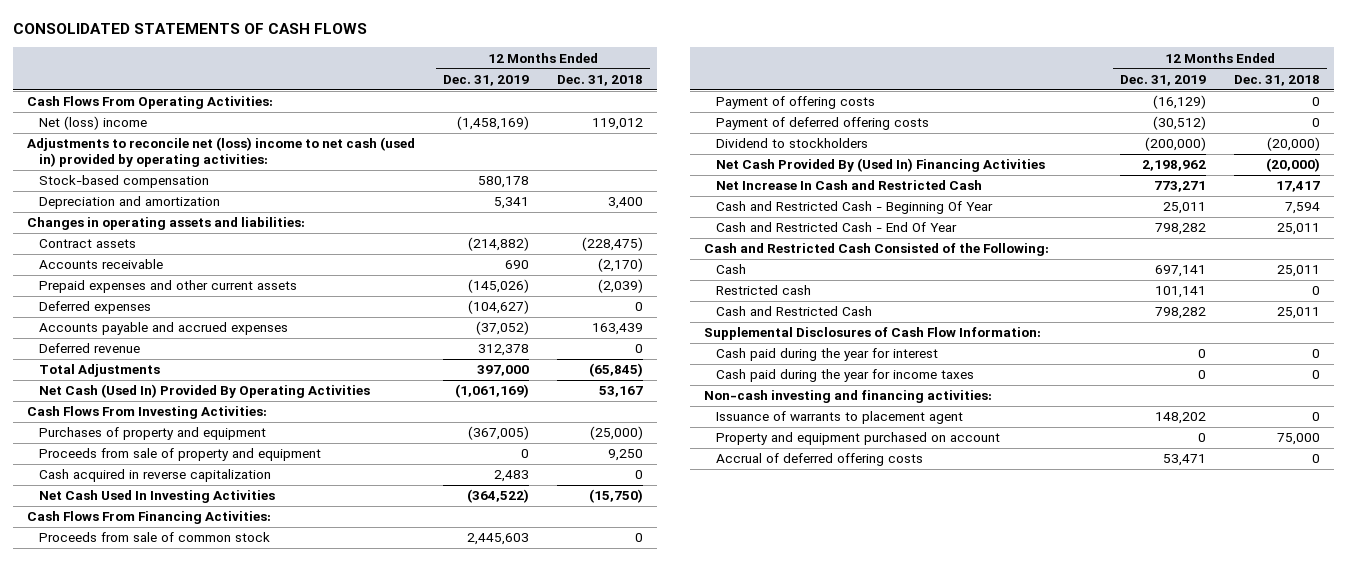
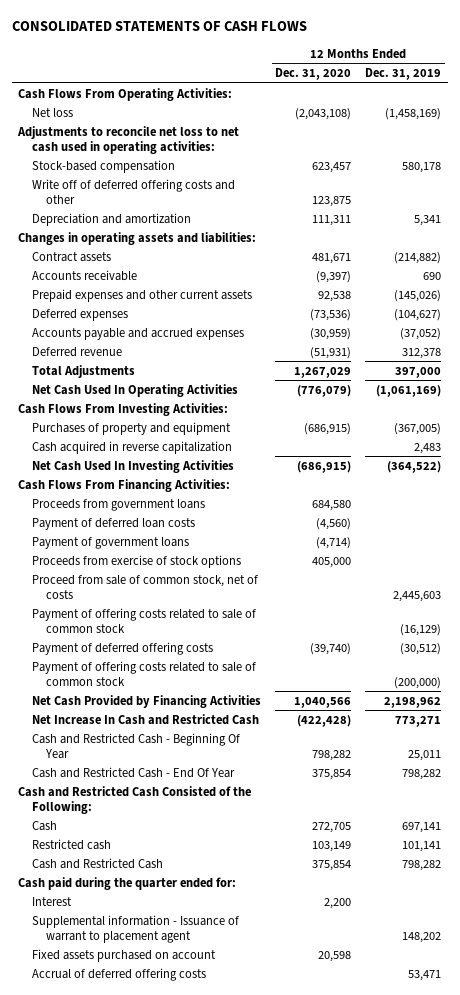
- | 12 Months Ended Dec. 31, 2019 | 12 Months Ended Dec. 31, 2018
+ | 12 Months Ended Dec. 31, 2020 | 12 Months Ended Dec. 31, 2019
- Net (loss) income | (1,458,169) | 119,012
- Adjustments to reconcile net (loss) income to net cash (used in) provided by operating activities:
+ Net loss | (2,043,108) | (1,458,169)
+ Adjustments to reconcile net loss to net cash used in operating activities:
+ Write off of deferred offering costs and other | 123,875 |
- Net Cash (Used In) Provided By Operating Activities | (1,061,169) | 53,167
+ Net Cash Used In Operating Activities | (776,079) | (1,061,169)
- Proceeds from sale of property and equipment | 0 | 9,250
- Proceeds from sale of common stock | 2,445,603 | 0
- Payment of offering costs | (16,129) | 0
+ Proceeds from government loans | 684,580 |
+ Payment of deferred loan costs | (4,560) |
+ Payment of government loans | (4,714) |
+ Proceeds from exercise of stock options | 405,000 |
+ Proceed from sale of common stock, net of costs | | 2,445,603
+ Payment of offering costs related to sale of common stock | | (16,129)
- Dividend to stockholders | (200,000) | (20,000)
- Net Cash Provided By (Used In) Financing Activities | 2,198,962 | (20,000)
+ Payment of offering costs related to sale of common stock | | (200,000)
+ Net Cash Provided by Financing Activities | 1,040,566 | 2,198,962
- Supplemental Disclosures of Cash Flow Information:
- Cash paid during the year for interest | 0 | 0
- Cash paid during the year for income taxes | 0 | 0
- Non-cash investing and financing activities:
- Issuance of warrants to placement agent | 148,202 | 0
- Property and equipment purchased on account | 0 | 75,000
+ Cash paid during the quarter ended for:
+ Interest | 2,200 |
+ Supplemental information - Issuance of warrant to placement agent | | 148,202
+ Fixed assets purchased on account | 20,598 |

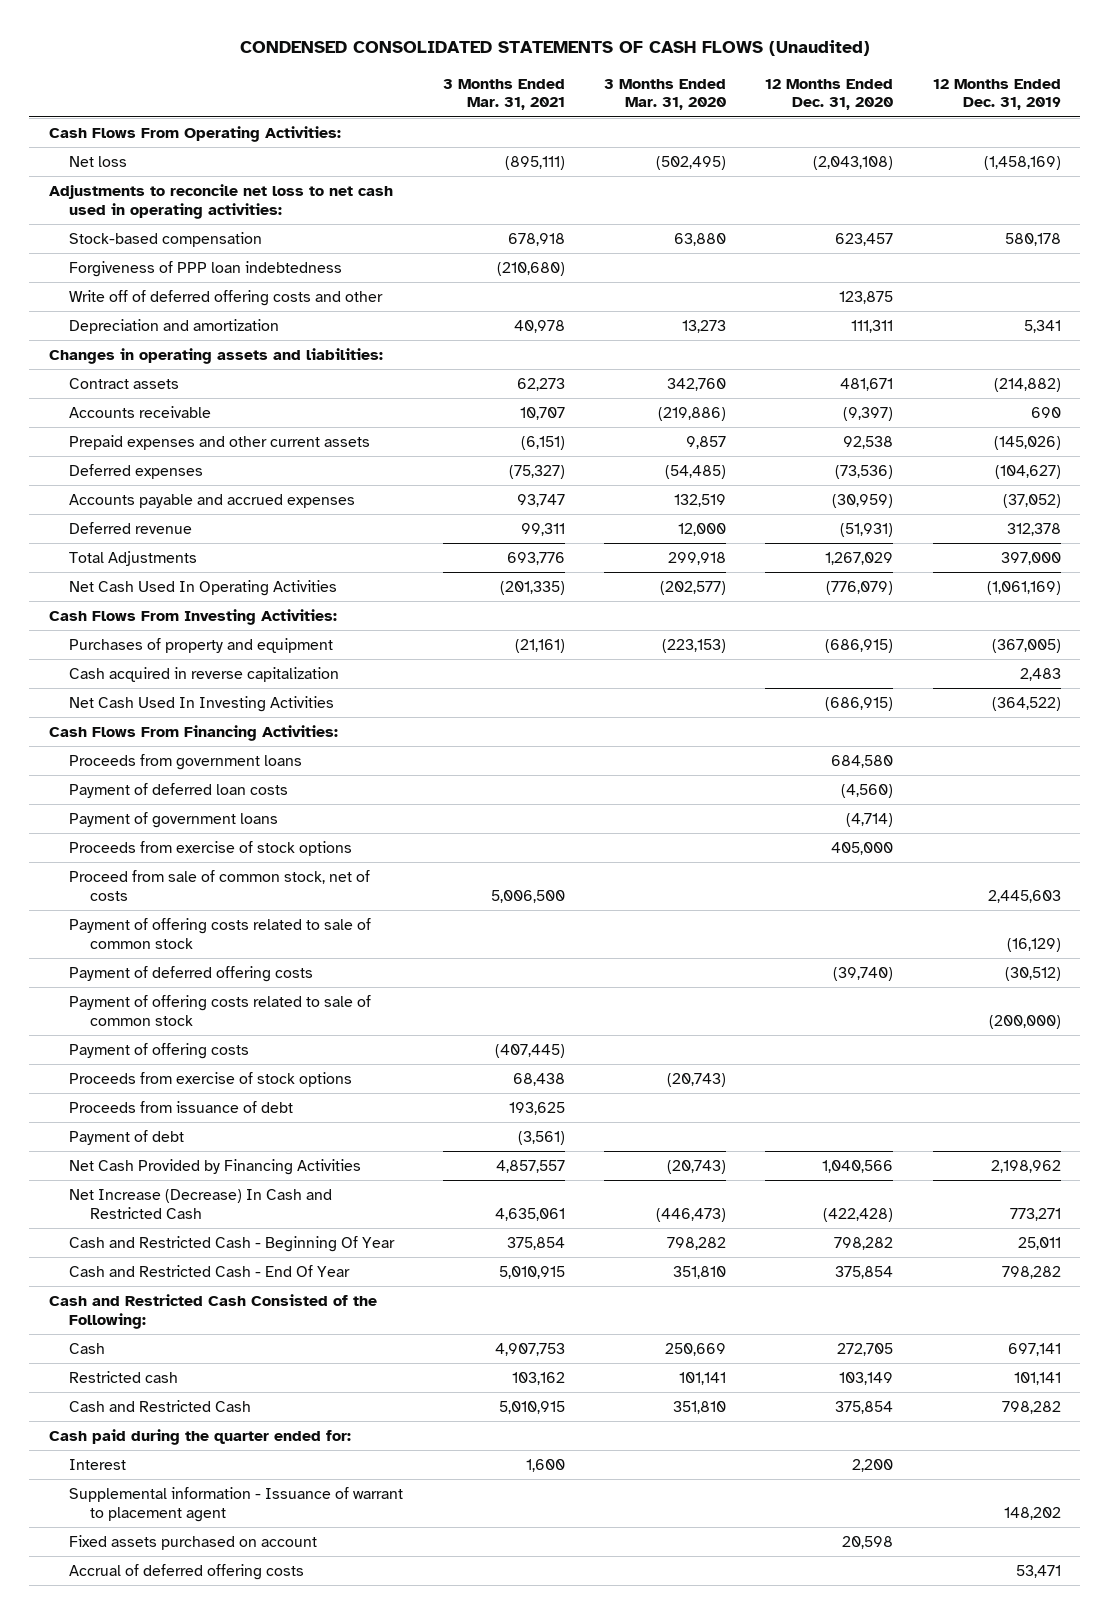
- CONSOLIDATED STATEMENTS OF CASH FLOWS
+ CONDENSED CONSOLIDATED STATEMENTS OF CASH FLOWS (Unaudited)
- | 12 Months Ended Dec. 31, 2020 | 12 Months Ended Dec. 31, 2019
+ | 3 Months Ended Mar. 31, 2021 | 3 Months Ended Mar. 31, 2020 | 12 Months Ended Dec. 31, 2020 | 12 Months Ended Dec. 31, 2019
+ Forgiveness of PPP loan indebtedness | (210,680) | | |
+ Payment of offering costs | (407,445) | | |
+ Proceeds from exercise of stock options | 68,438 | (20,743) | |
+ Proceeds from issuance of debt | 193,625 | | |
+ Payment of debt | (3,561) | | |
- Net Increase In Cash and Restricted Cash | (422,428) | 773,271
+ Net Increase (Decrease) In Cash and Restricted Cash | 4,635,061 | (446,473) | (422,428) | 773,271

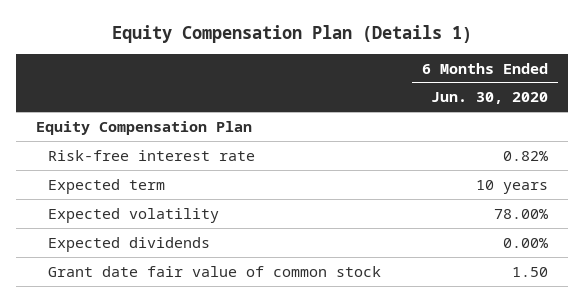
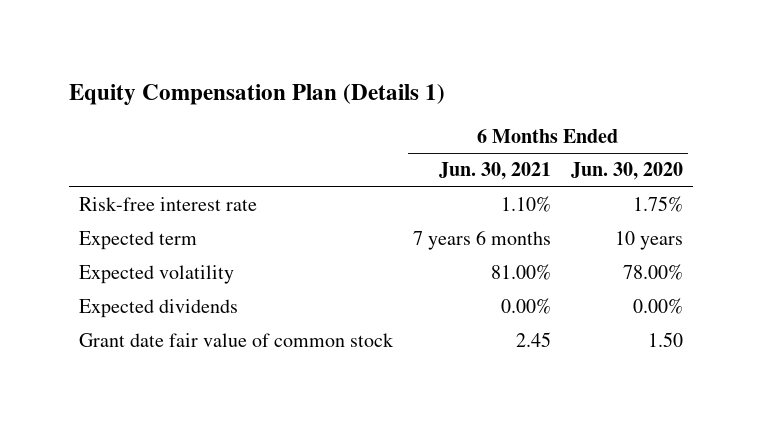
- | 6 Months Ended Jun. 30, 2020
+ | 6 Months Ended Jun. 30, 2021 | 6 Months Ended Jun. 30, 2020
- Equity Compensation Plan
- Risk-free interest rate | 0.82%
+ Risk-free interest rate | 1.10% | 1.75%

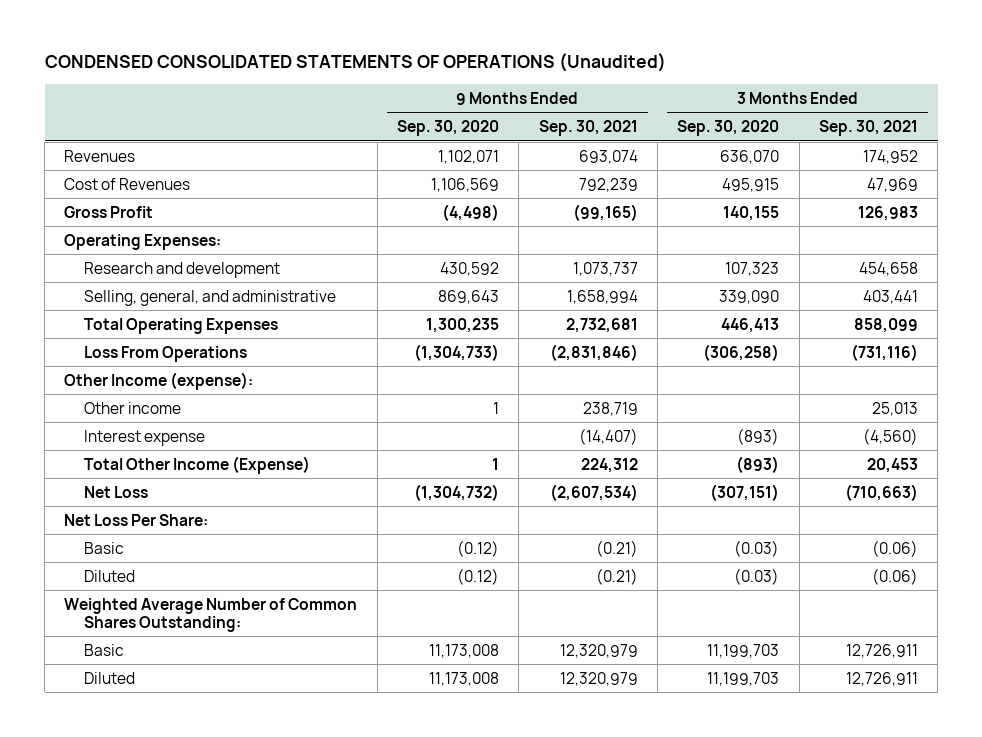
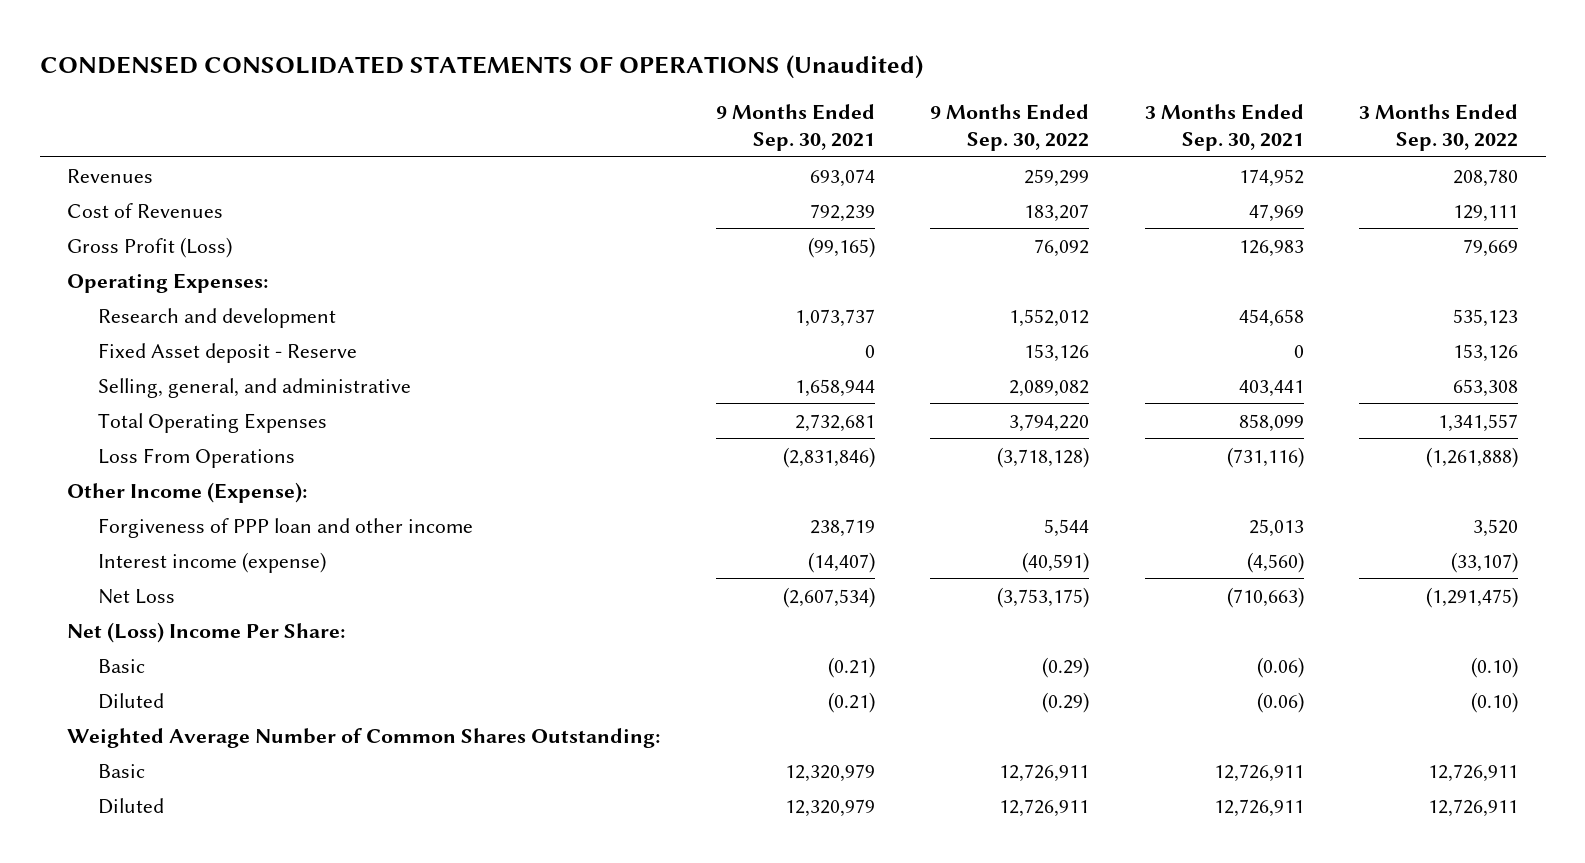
- | 9 Months Ended Sep. 30, 2020 | 9 Months Ended Sep. 30, 2021 | 3 Months Ended Sep. 30, 2020 | 3 Months Ended Sep. 30, 2021
+ | 9 Months Ended Sep. 30, 2021 | 9 Months Ended Sep. 30, 2022 | 3 Months Ended Sep. 30, 2021 | 3 Months Ended Sep. 30, 2022
- Gross Profit | (4,498) | (99,165) | 140,155 | 126,983
+ Gross Profit (Loss) | (99,165) | 76,092 | 126,983 | 79,669
- Selling, general, and administrative | 869,643 | 1,658,994 | 339,090 | 403,441
+ Fixed Asset deposit - Reserve | 0 | 153,126 | 0 | 153,126
+ Selling, general, and administrative | 1,658,944 | 2,089,082 | 403,441 | 653,308
- Other Income (expense):
- Other income | 1 | 238,719 | | 25,013
- Interest expense | | (14,407) | (893) | (4,560)
- Total Other Income (Expense) | 1 | 224,312 | (893) | 20,453
+ Other Income (Expense):
+ Forgiveness of PPP loan and other income | 238,719 | 5,544 | 25,013 | 3,520
+ Interest income (expense) | (14,407) | (40,591) | (4,560) | (33,107)
- Net Loss Per Share:
+ Net (Loss) Income Per Share:

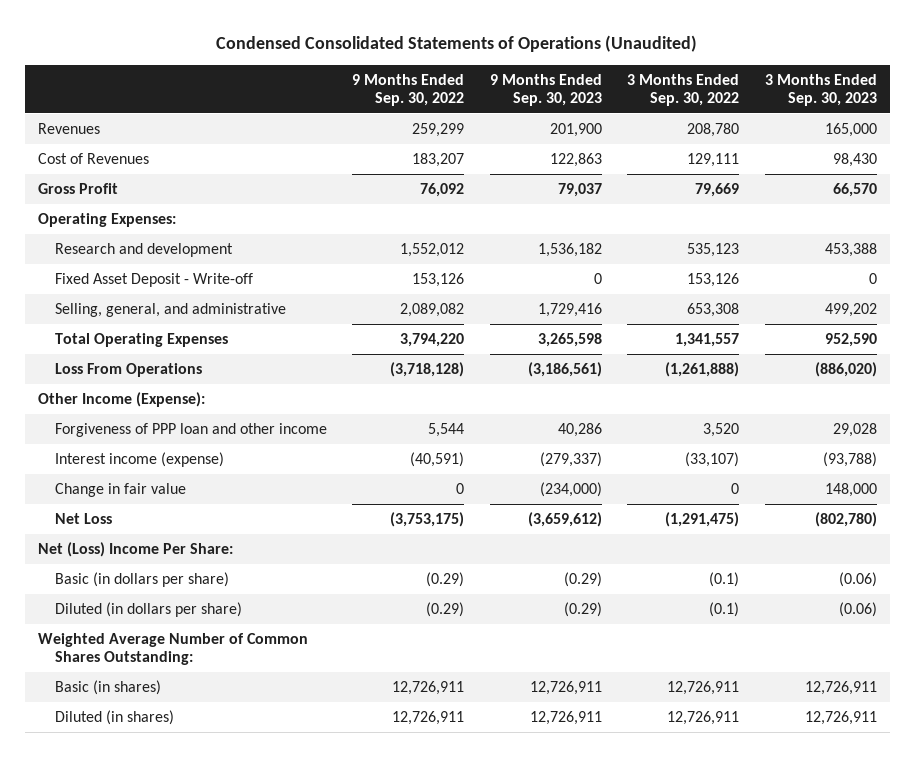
- CONDENSED CONSOLIDATED STATEMENTS OF OPERATIONS (Unaudited)
+ Condensed Consolidated Statements of Operations (Unaudited)
- | 9 Months Ended Sep. 30, 2021 | 9 Months Ended Sep. 30, 2022 | 3 Months Ended Sep. 30, 2021 | 3 Months Ended Sep. 30, 2022
+ | 9 Months Ended Sep. 30, 2022 | 9 Months Ended Sep. 30, 2023 | 3 Months Ended Sep. 30, 2022 | 3 Months Ended Sep. 30, 2023
- Gross Profit (Loss) | (99,165) | 76,092 | 126,983 | 79,669
+ Gross Profit | 76,092 | 79,037 | 79,669 | 66,570
- Fixed Asset deposit - Reserve | 0 | 153,126 | 0 | 153,126
+ Fixed Asset Deposit - Write-off | 153,126 | 0 | 153,126 | 0
+ Change in fair value | 0 | (234,000) | 0 | 148,000
- Basic | (0.21) | (0.29) | (0.06) | (0.10)
- Diluted | (0.21) | (0.29) | (0.06) | (0.10)
+ Basic (in dollars per share) | (0.29) | (0.29) | (0.1) | (0.06)
+ Diluted (in dollars per share) | (0.29) | (0.29) | (0.1) | (0.06)
- Basic | 12,320,979 | 12,726,911 | 12,726,911 | 12,726,911
- Diluted | 12,320,979 | 12,726,911 | 12,726,911 | 12,726,911
+ Basic (in shares) | 12,726,911 | 12,726,911 | 12,726,911 | 12,726,911
+ Diluted (in shares) | 12,726,911 | 12,726,911 | 12,726,911 | 12,726,911

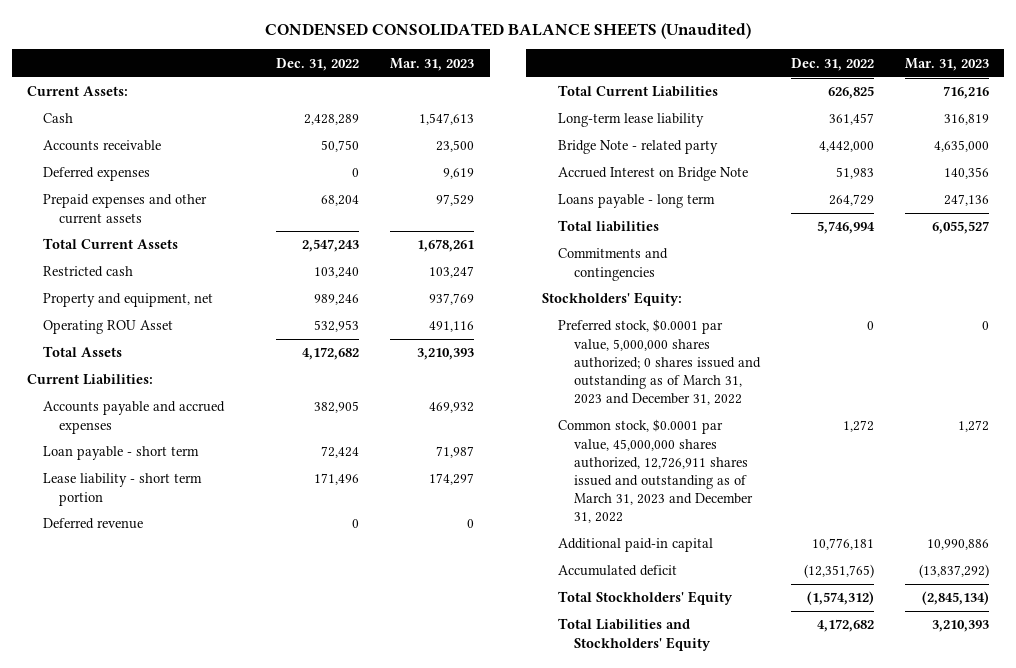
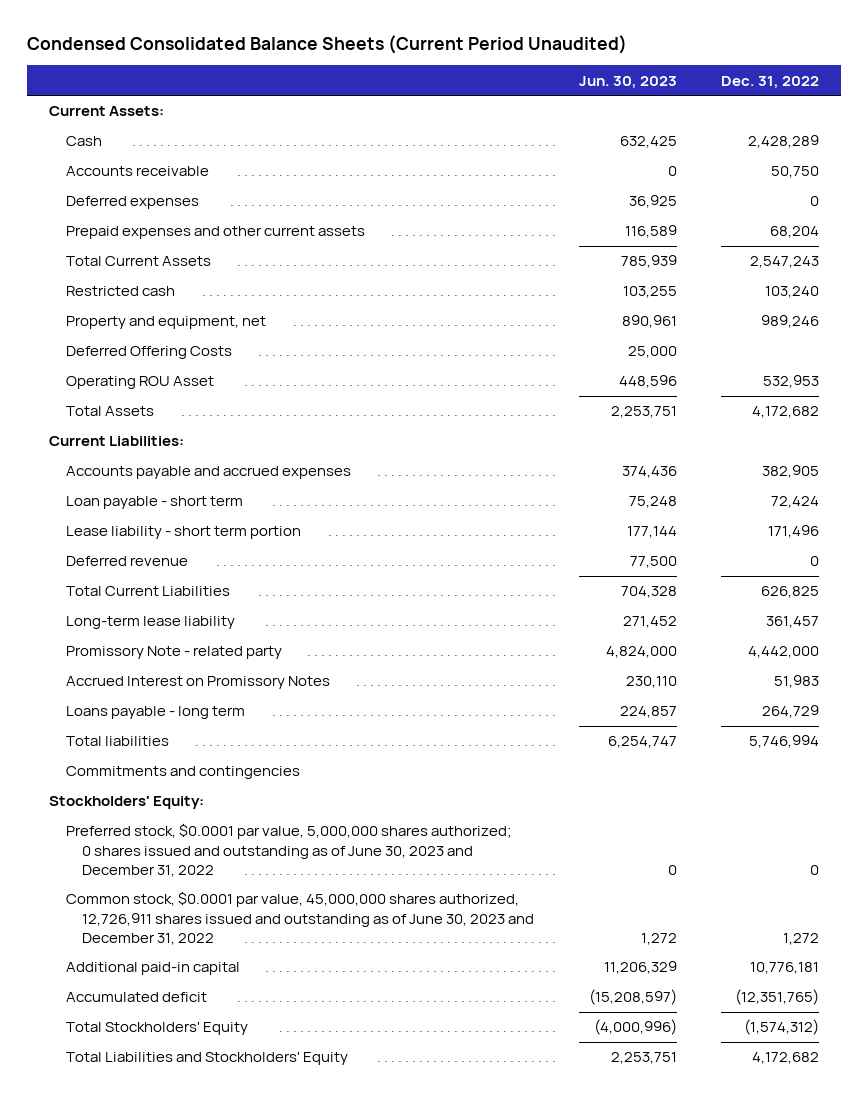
- CONDENSED CONSOLIDATED BALANCE SHEETS (Unaudited)
+ Condensed Consolidated Balance Sheets (Current Period Unaudited)
- | Dec. 31, 2022 | Mar. 31, 2023
+ | Jun. 30, 2023 | Dec. 31, 2022
+ Deferred Offering Costs | 25,000 |
- Bridge Note - related party | 4,442,000 | 4,635,000
- Accrued Interest on Bridge Note | 51,983 | 140,356
+ Promissory Note - related party | 4,824,000 | 4,442,000
+ Accrued Interest on Promissory Notes | 230,110 | 51,983
- Preferred stock, $0.0001 par value, 5,000,000 shares authorized; 0 shares issued and outstanding as of March 31, 2023 and December 31, 2022 | 0 | 0
- Common stock, $0.0001 par value, 45,000,000 shares authorized, 12,726,911 shares issued and outstanding as of March 31, 2023 and December 31, 2022 | 1,272 | 1,272
+ Preferred stock, $0.0001 par value, 5,000,000 shares authorized; 0 shares issued and outstanding as of June 30, 2023 and December 31, 2022 | 0 | 0
+ Common stock, $0.0001 par value, 45,000,000 shares authorized, 12,726,911 shares issued and outstanding as of June 30, 2023 and December 31, 2022 | 1,272 | 1,272

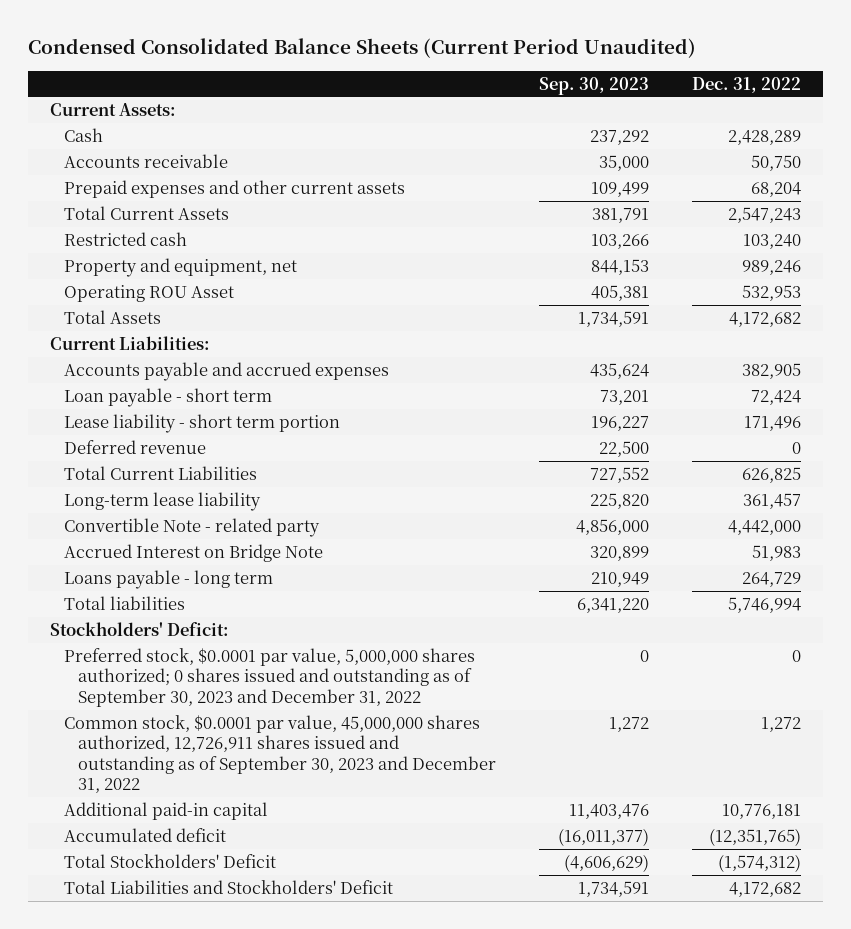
- | Jun. 30, 2023 | Dec. 31, 2022
+ | Sep. 30, 2023 | Dec. 31, 2022
- Deferred expenses | 36,925 | 0
- Deferred Offering Costs | 25,000 |
- Promissory Note - related party | 4,824,000 | 4,442,000
- Accrued Interest on Promissory Notes | 230,110 | 51,983
+ Convertible Note - related party | 4,856,000 | 4,442,000
+ Accrued Interest on Bridge Note | 320,899 | 51,983
- Commitments and contingencies
- Stockholders' Equity:
- Preferred stock, $0.0001 par value, 5,000,000 shares authorized; 0 shares issued and outstanding as of June 30, 2023 and December 31, 2022 | 0 | 0
- Common stock, $0.0001 par value, 45,000,000 shares authorized, 12,726,911 shares issued and outstanding as of June 30, 2023 and December 31, 2022 | 1,272 | 1,272
+ Stockholders' Deficit:
+ Preferred stock, $0.0001 par value, 5,000,000 shares authorized; 0 shares issued and outstanding as of September 30, 2023 and December 31, 2022 | 0 | 0
+ Common stock, $0.0001 par value, 45,000,000 shares authorized, 12,726,911 shares issued and outstanding as of September 30, 2023 and December 31, 2022 | 1,272 | 1,272
- Total Stockholders' Equity | (4,000,996) | (1,574,312)
- Total Liabilities and Stockholders' Equity | 2,253,751 | 4,172,682
+ Total Stockholders' Deficit | (4,606,629) | (1,574,312)
+ Total Liabilities and Stockholders' Deficit | 1,734,591 | 4,172,682

